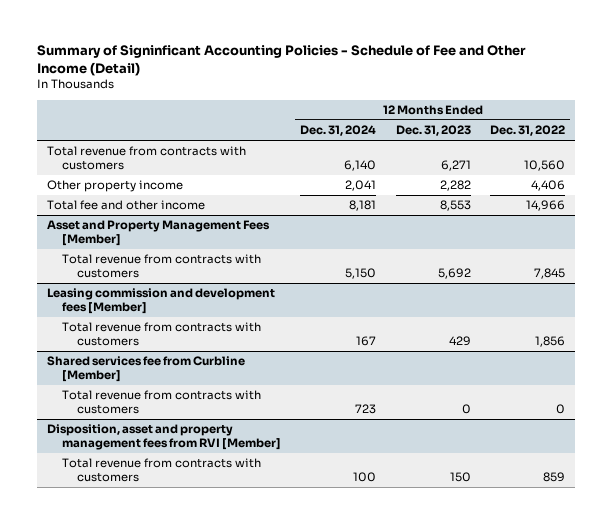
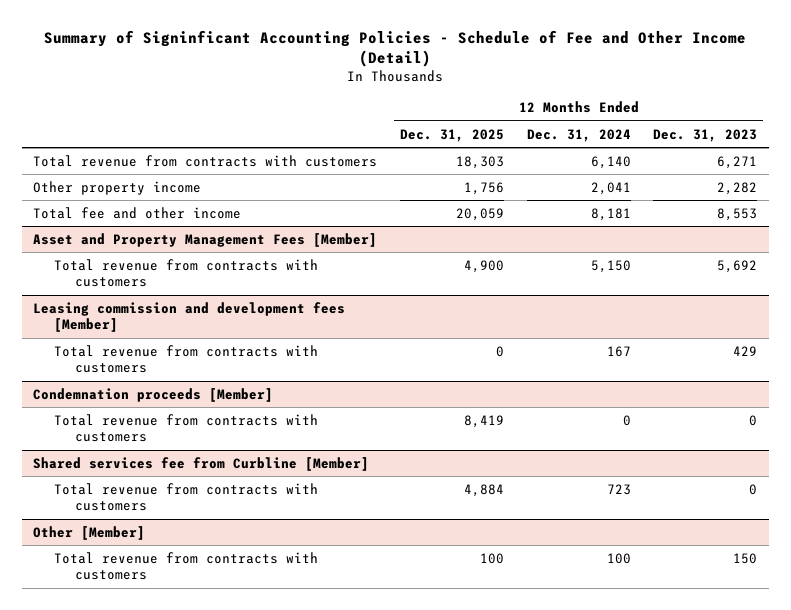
- | 12 Months Ended Dec. 31, 2024 | 12 Months Ended Dec. 31, 2023 | 12 Months Ended Dec. 31, 2022
+ | 12 Months Ended Dec. 31, 2025 | 12 Months Ended Dec. 31, 2024 | 12 Months Ended Dec. 31, 2023
+ Condemnation proceeds [Member]
+ Total revenue from contracts with customers | 8,419 | 0 | 0
- Disposition, asset and property management fees from RVI [Member]
+ Other [Member]

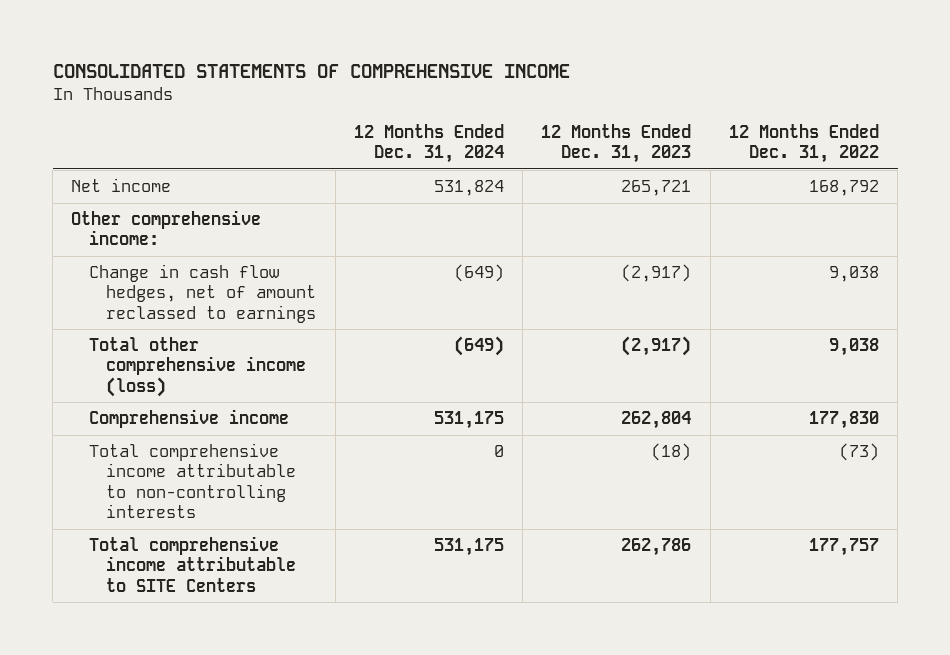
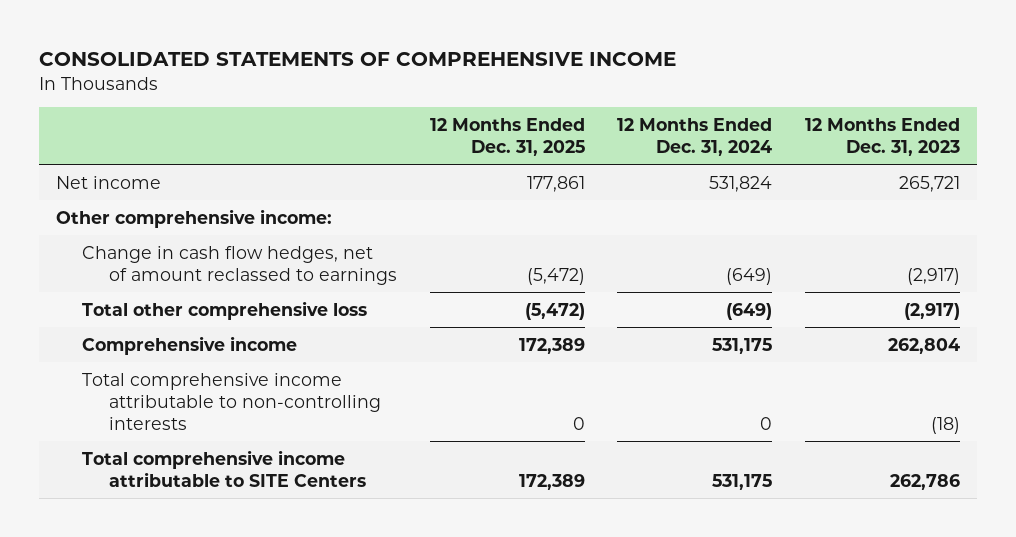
- | 12 Months Ended Dec. 31, 2024 | 12 Months Ended Dec. 31, 2023 | 12 Months Ended Dec. 31, 2022
+ | 12 Months Ended Dec. 31, 2025 | 12 Months Ended Dec. 31, 2024 | 12 Months Ended Dec. 31, 2023
- Total other comprehensive income (loss) | (649) | (2,917) | 9,038
+ Total other comprehensive loss | (5,472) | (649) | (2,917)

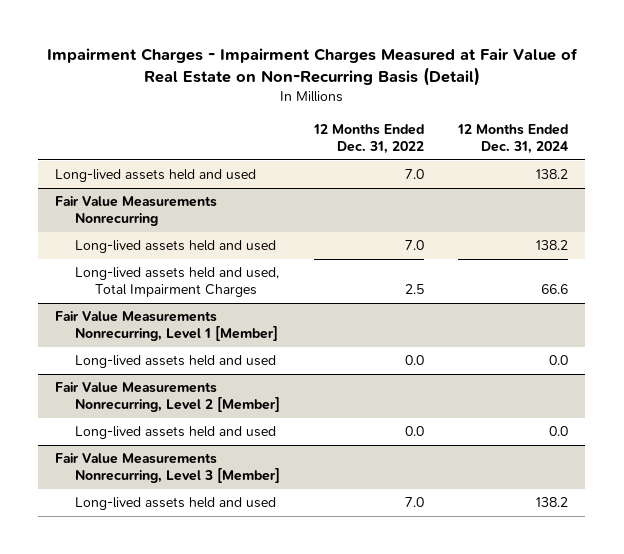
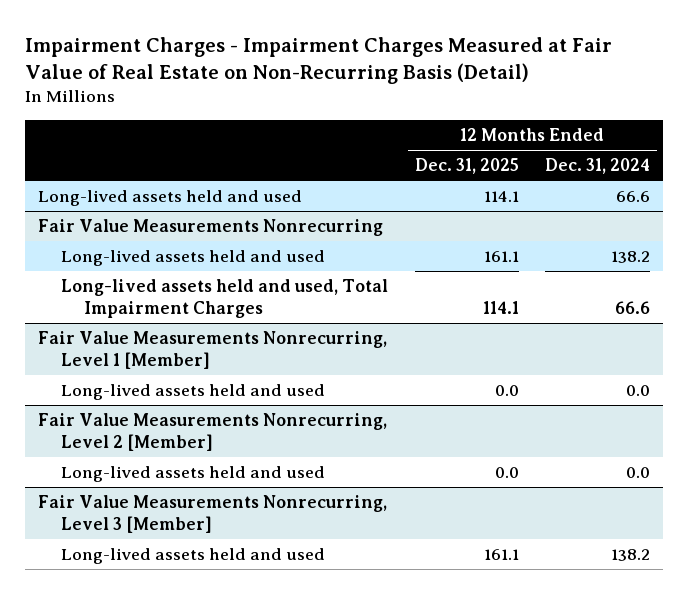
- | 12 Months Ended Dec. 31, 2022 | 12 Months Ended Dec. 31, 2024
+ | 12 Months Ended Dec. 31, 2025 | 12 Months Ended Dec. 31, 2024
- Long-lived assets held and used | 7.0 | 138.2
+ Long-lived assets held and used | 114.1 | 66.6

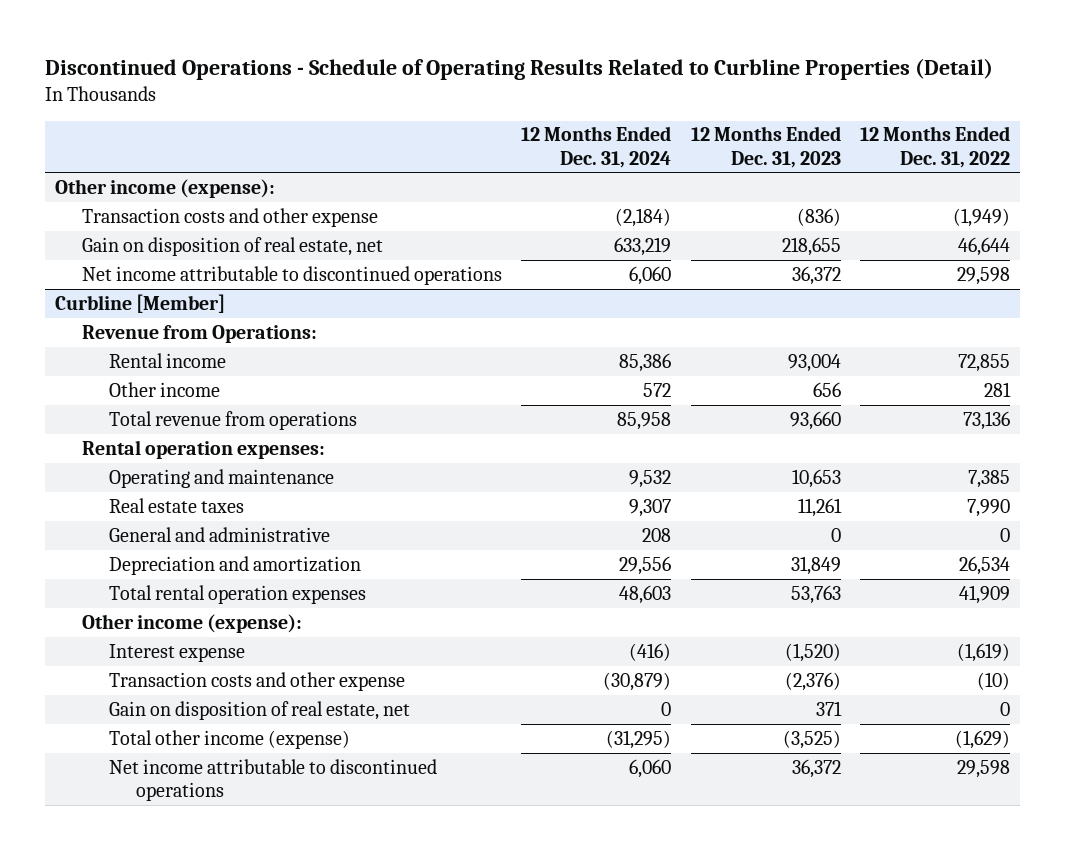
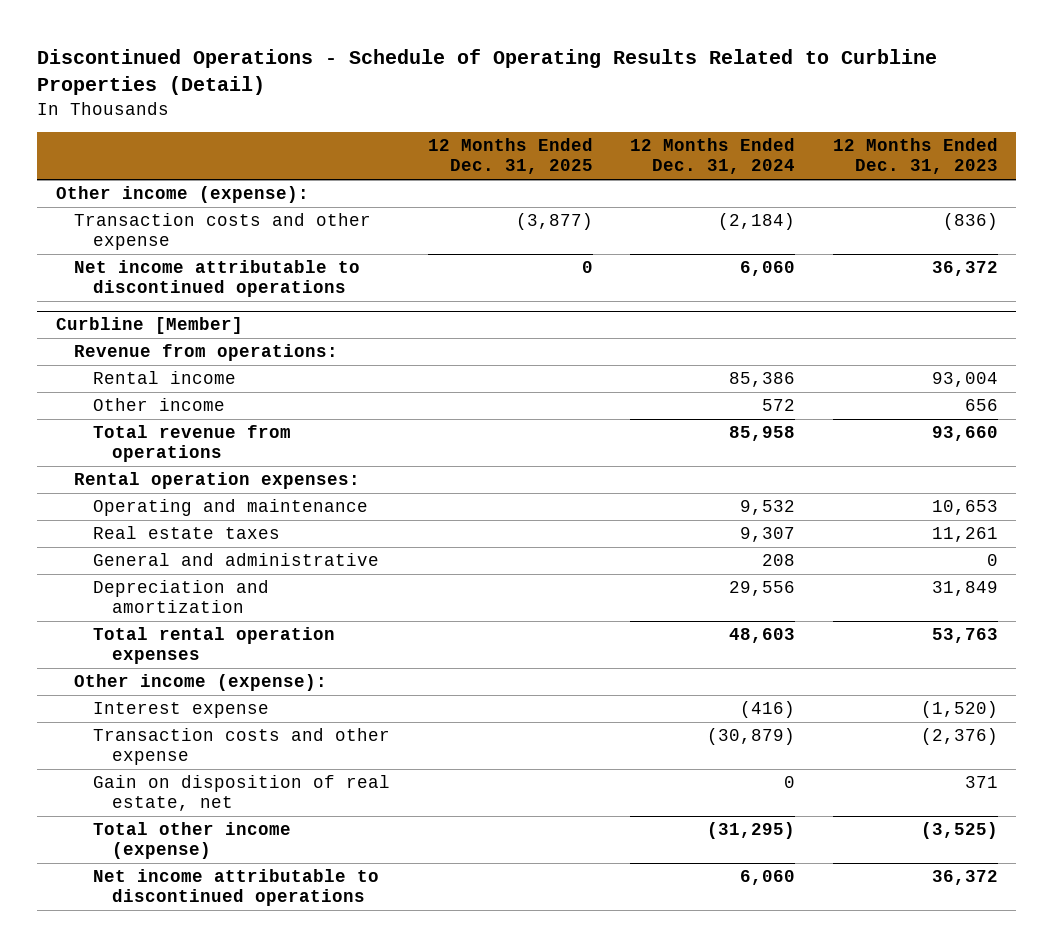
- | 12 Months Ended Dec. 31, 2024 | 12 Months Ended Dec. 31, 2023 | 12 Months Ended Dec. 31, 2022
+ | 12 Months Ended Dec. 31, 2025 | 12 Months Ended Dec. 31, 2024 | 12 Months Ended Dec. 31, 2023
- Gain on disposition of real estate, net | 633,219 | 218,655 | 46,644
@ Curbline [Member]
- Revenue from Operations:
+ Revenue from operations:

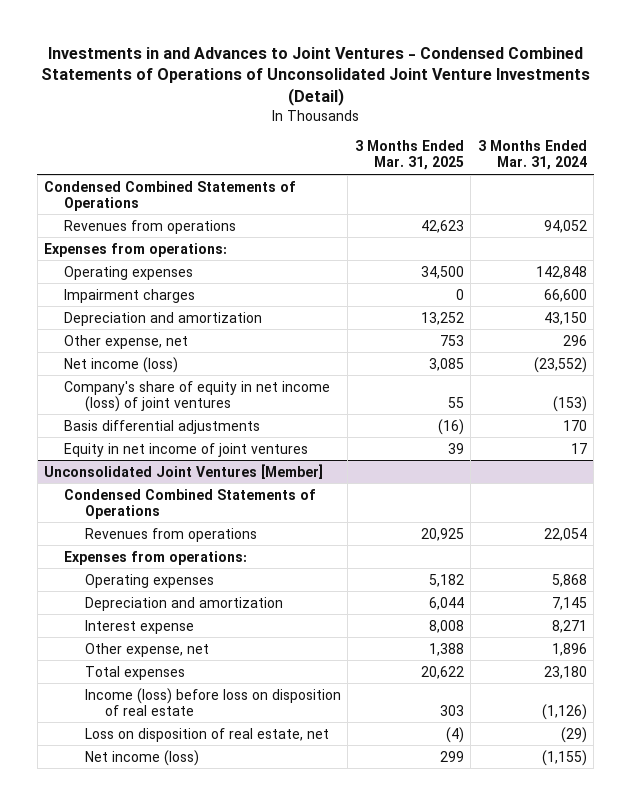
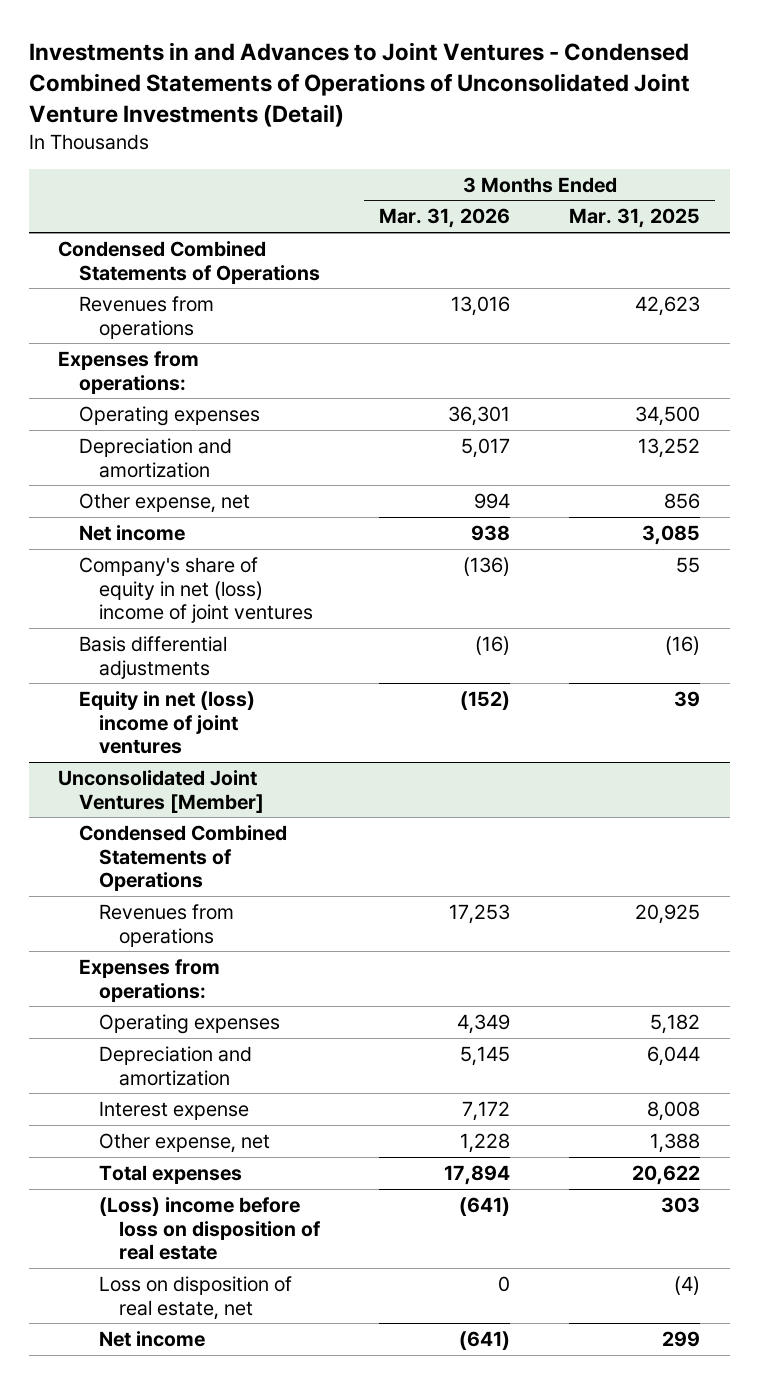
- | 3 Months Ended Mar. 31, 2025 | 3 Months Ended Mar. 31, 2024
+ | 3 Months Ended Mar. 31, 2026 | 3 Months Ended Mar. 31, 2025
- Impairment charges | 0 | 66,600
- Other expense, net | 753 | 296
- Net income (loss) | 3,085 | (23,552)
- Company's share of equity in net income (loss) of joint ventures | 55 | (153)
+ Other expense, net | 994 | 856
+ Net income | 938 | 3,085
+ Company's share of equity in net (loss) income of joint ventures | (136) | 55
- Equity in net income of joint ventures | 39 | 17
+ Equity in net (loss) income of joint ventures | (152) | 39
@ Unconsolidated Joint Ventures [Member]
- Income (loss) before loss on disposition of real estate | 303 | (1,126)
+ (Loss) income before loss on disposition of real estate | (641) | 303
- Net income (loss) | 299 | (1,155)
+ Net income | (641) | 299

